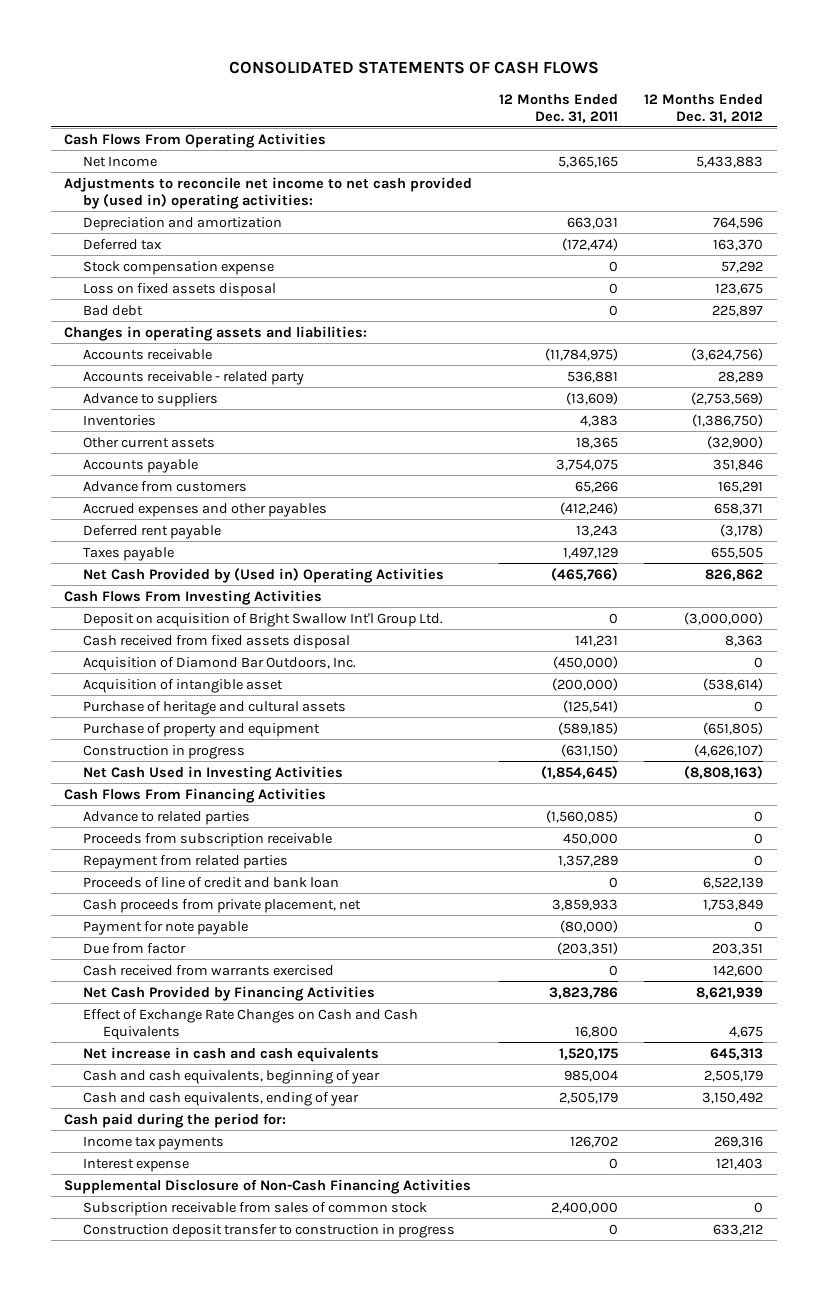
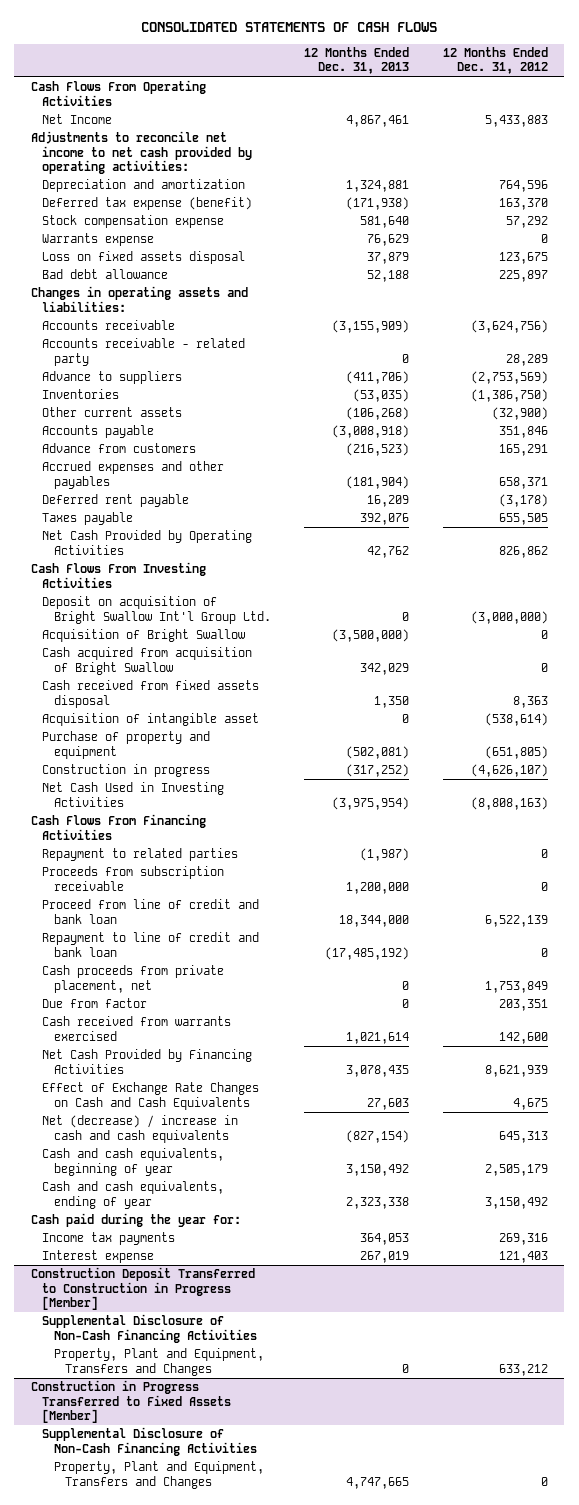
- | 12 Months Ended Dec. 31, 2011 | 12 Months Ended Dec. 31, 2012
+ | 12 Months Ended Dec. 31, 2013 | 12 Months Ended Dec. 31, 2012
- Adjustments to reconcile net income to net cash provided by (used in) operating activities:
+ Adjustments to reconcile net income to net cash provided by operating activities:
- Deferred tax | (172,474) | 163,370
+ Deferred tax expense (benefit) | (171,938) | 163,370
+ Warrants expense | 76,629 | 0
- Bad debt | 0 | 225,897
+ Bad debt allowance | 52,188 | 225,897
- Net Cash Provided by (Used in) Operating Activities | (465,766) | 826,862
+ Net Cash Provided by Operating Activities | 42,762 | 826,862
+ Acquisition of Bright Swallow | (3,500,000) | 0
+ Cash acquired from acquisition of Bright Swallow | 342,029 | 0
- Acquisition of Diamond Bar Outdoors, Inc. | (450,000) | 0
- Purchase of heritage and cultural assets | (125,541) | 0
- Advance to related parties | (1,560,085) | 0
+ Repayment to related parties | (1,987) | 0
- Repayment from related parties | 1,357,289 | 0
- Proceeds of line of credit and bank loan | 0 | 6,522,139
+ Proceed from line of credit and bank loan | 18,344,000 | 6,522,139
+ Repayment to line of credit and bank loan | (17,485,192) | 0
- Payment for note payable | (80,000) | 0
- Net increase in cash and cash equivalents | 1,520,175 | 645,313
+ Net (decrease) / increase in cash and cash equivalents | (827,154) | 645,313
- Cash paid during the period for:
+ Cash paid during the year for:
+ Construction Deposit Transferred to Construction in Progress [Member]
- Subscription receivable from sales of common stock | 2,400,000 | 0
- Construction deposit transfer to construction in progress | 0 | 633,212
+ Property, Plant and Equipment, Transfers and Changes | 0 | 633,212
+ Construction in Progress Transferred to Fixed Assets [Member]
+ Supplemental Disclosure of Non-Cash Financing Activities
+ Property, Plant and Equipment, Transfers and Changes | 4,747,665 | 0

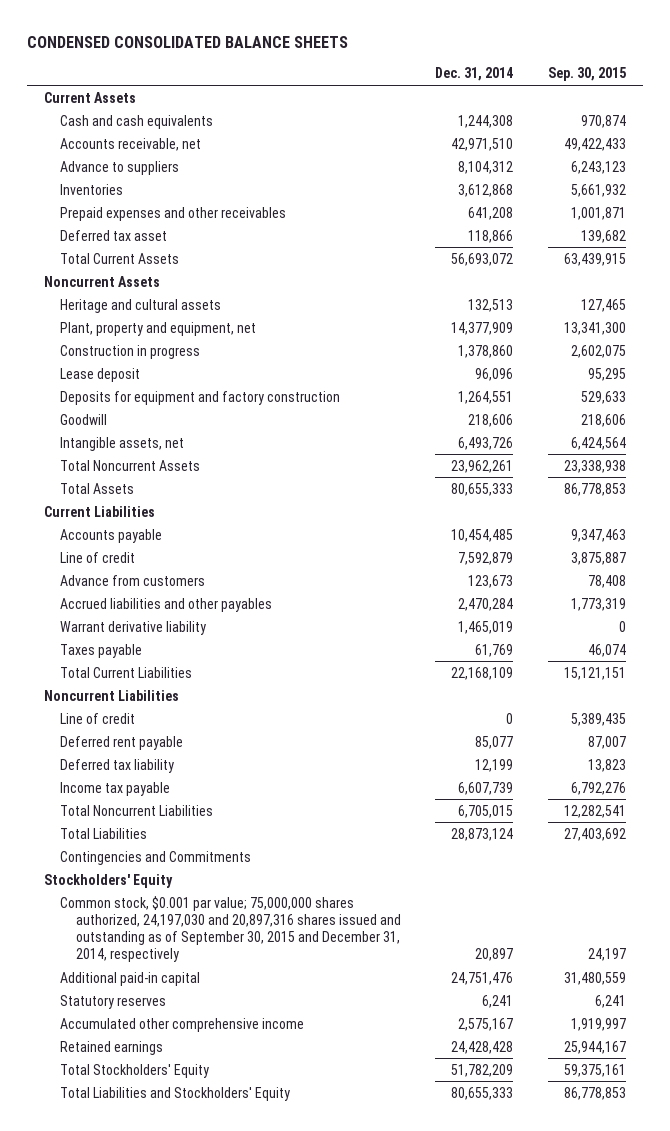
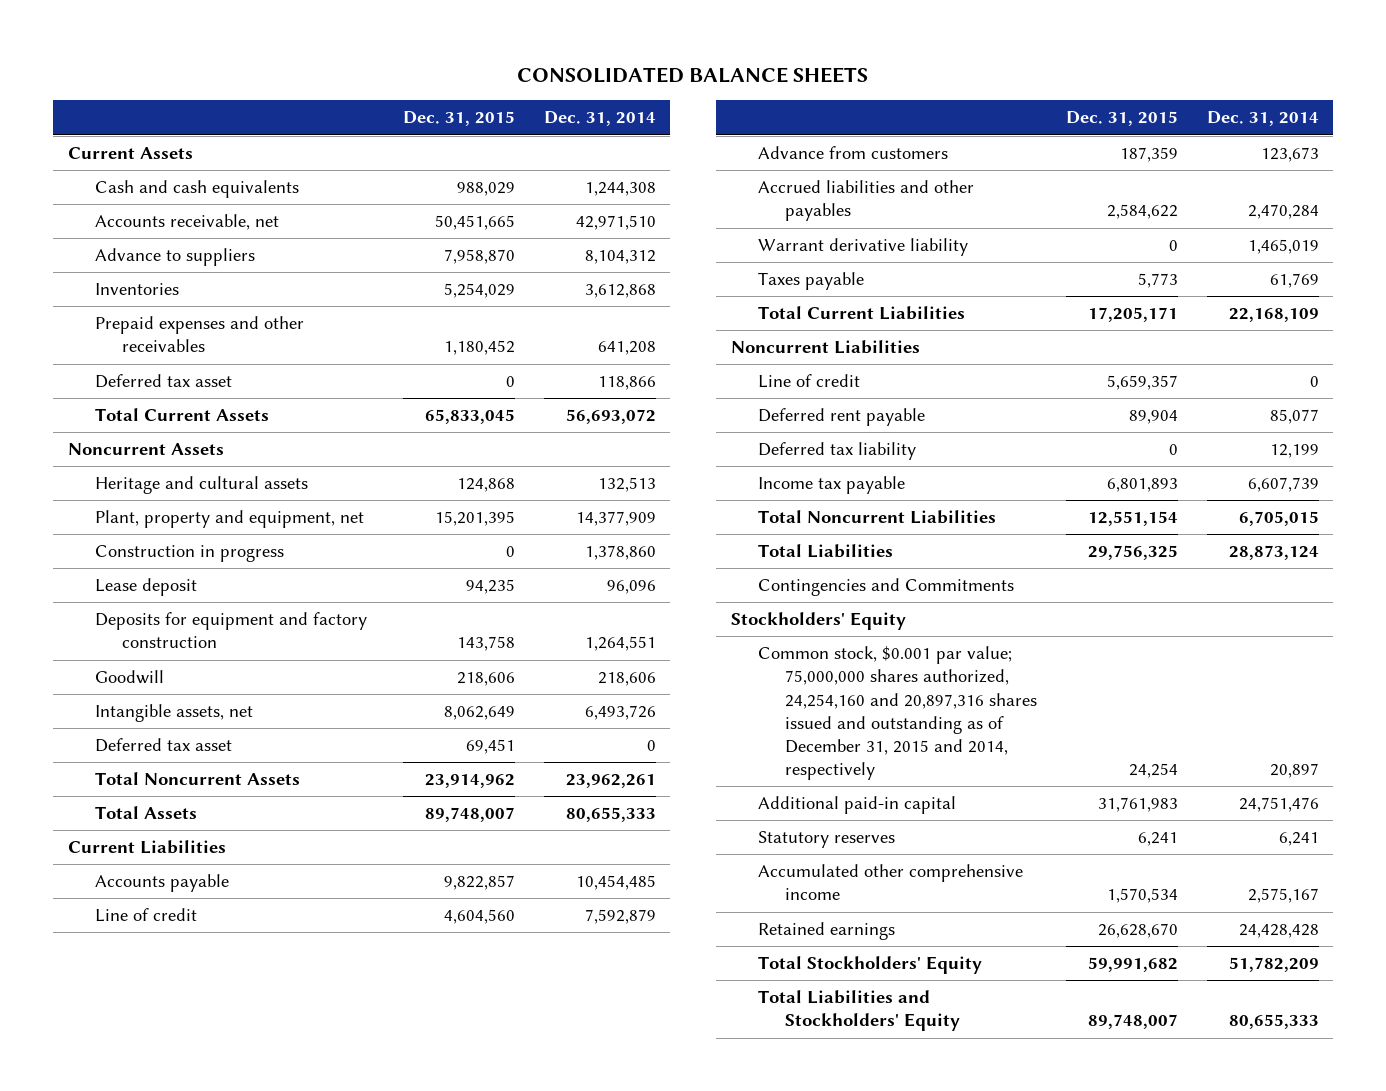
- CONDENSED CONSOLIDATED BALANCE SHEETS
+ CONSOLIDATED BALANCE SHEETS
- | Dec. 31, 2014 | Sep. 30, 2015
+ | Dec. 31, 2015 | Dec. 31, 2014
+ Deferred tax asset | 69,451 | 0
- Common stock, $0.001 par value; 75,000,000 shares authorized, 24,197,030 and 20,897,316 shares issued and outstanding as of September 30, 2015 and December 31, 2014, respectively | 20,897 | 24,197
+ Common stock, $0.001 par value; 75,000,000 shares authorized, 24,254,160 and 20,897,316 shares issued and outstanding as of December 31, 2015 and 2014, respectively | 24,254 | 20,897

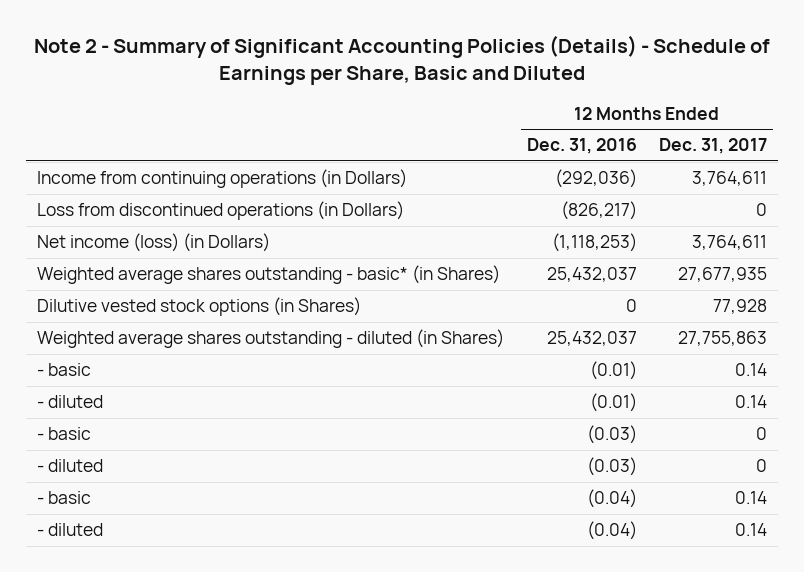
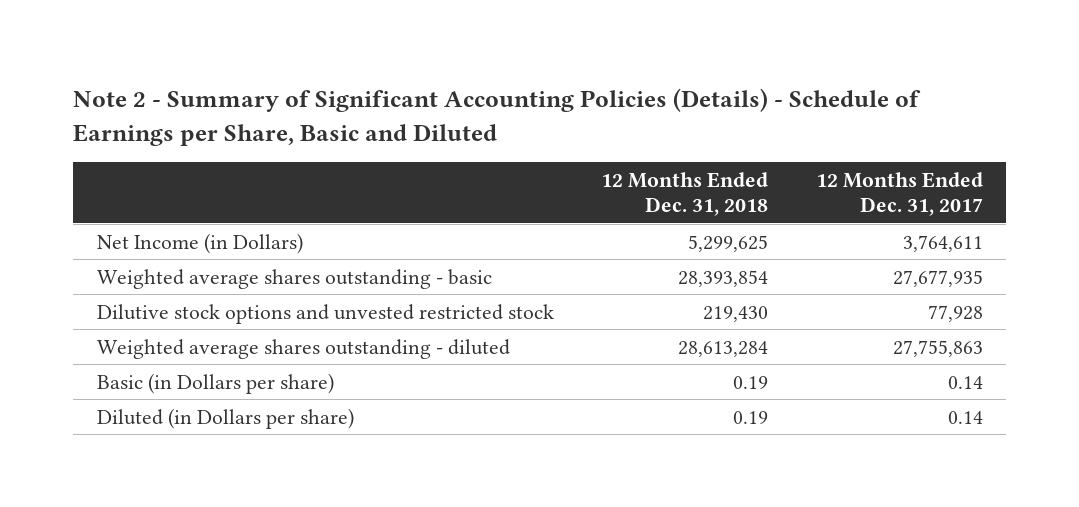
- | 12 Months Ended Dec. 31, 2016 | 12 Months Ended Dec. 31, 2017
+ | 12 Months Ended Dec. 31, 2018 | 12 Months Ended Dec. 31, 2017
- Income from continuing operations (in Dollars) | (292,036) | 3,764,611
- Loss from discontinued operations (in Dollars) | (826,217) | 0
- Net income (loss) (in Dollars) | (1,118,253) | 3,764,611
- Weighted average shares outstanding - basic* (in Shares) | 25,432,037 | 27,677,935
- Dilutive vested stock options (in Shares) | 0 | 77,928
- Weighted average shares outstanding - diluted (in Shares) | 25,432,037 | 27,755,863
- - basic | (0.01) | 0.14
- - diluted | (0.01) | 0.14
- - basic | (0.03) | 0
- - diluted | (0.03) | 0
- - basic | (0.04) | 0.14
- - diluted | (0.04) | 0.14
+ Net Income (in Dollars) | 5,299,625 | 3,764,611
+ Weighted average shares outstanding - basic | 28,393,854 | 27,677,935
+ Dilutive stock options and unvested restricted stock | 219,430 | 77,928
+ Weighted average shares outstanding - diluted | 28,613,284 | 27,755,863
+ Basic (in Dollars per share) | 0.19 | 0.14
+ Diluted (in Dollars per share) | 0.19 | 0.14

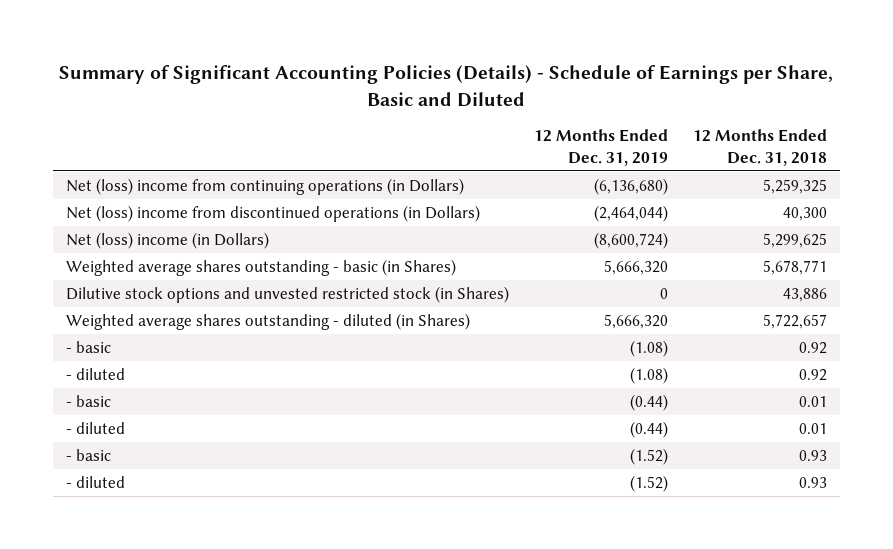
- Note 2 - Summary of Significant Accounting Policies (Details) - Schedule of Earnings per Share, Basic and Diluted
+ Summary of Significant Accounting Policies (Details) - Schedule of Earnings per Share, Basic and Diluted
- | 12 Months Ended Dec. 31, 2018 | 12 Months Ended Dec. 31, 2017
+ | 12 Months Ended Dec. 31, 2019 | 12 Months Ended Dec. 31, 2018
- Net Income (in Dollars) | 5,299,625 | 3,764,611
- Weighted average shares outstanding - basic | 28,393,854 | 27,677,935
- Dilutive stock options and unvested restricted stock | 219,430 | 77,928
- Weighted average shares outstanding - diluted | 28,613,284 | 27,755,863
- Basic (in Dollars per share) | 0.19 | 0.14
- Diluted (in Dollars per share) | 0.19 | 0.14
+ Net (loss) income from continuing operations (in Dollars) | (6,136,680) | 5,259,325
+ Net (loss) income from discontinued operations (in Dollars) | (2,464,044) | 40,300
+ Net (loss) income (in Dollars) | (8,600,724) | 5,299,625
+ Weighted average shares outstanding - basic (in Shares) | 5,666,320 | 5,678,771
+ Dilutive stock options and unvested restricted stock (in Shares) | 0 | 43,886
+ Weighted average shares outstanding - diluted (in Shares) | 5,666,320 | 5,722,657
+ - basic | (1.08) | 0.92
+ - diluted | (1.08) | 0.92
+ - basic | (0.44) | 0.01
+ - diluted | (0.44) | 0.01
+ - basic | (1.52) | 0.93
+ - diluted | (1.52) | 0.93

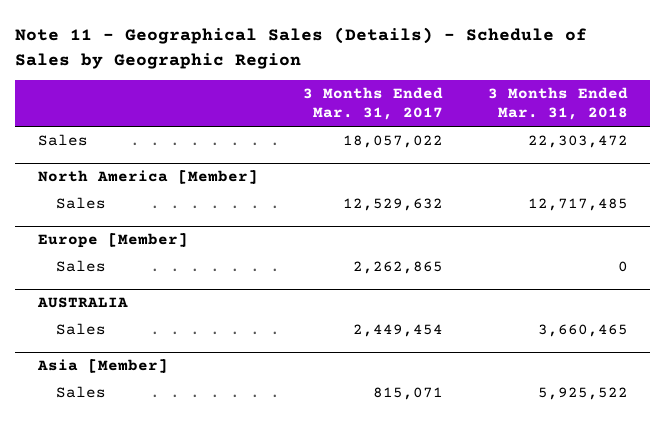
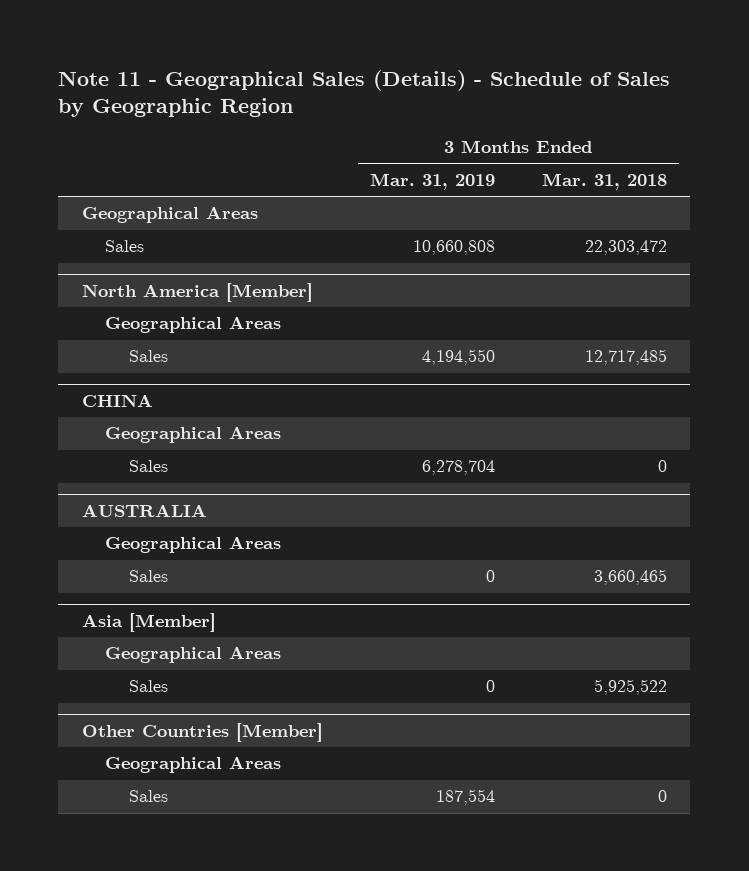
- | 3 Months Ended Mar. 31, 2017 | 3 Months Ended Mar. 31, 2018
+ | 3 Months Ended Mar. 31, 2019 | 3 Months Ended Mar. 31, 2018
+ Geographical Areas
@ North America [Member]
+ Geographical Areas
- Europe [Member]
+ CHINA
+ Geographical Areas
@ AUSTRALIA
+ Geographical Areas
@ Asia [Member]
+ Geographical Areas
+ Other Countries [Member]
+ Geographical Areas
+ Sales | 187,554 | 0

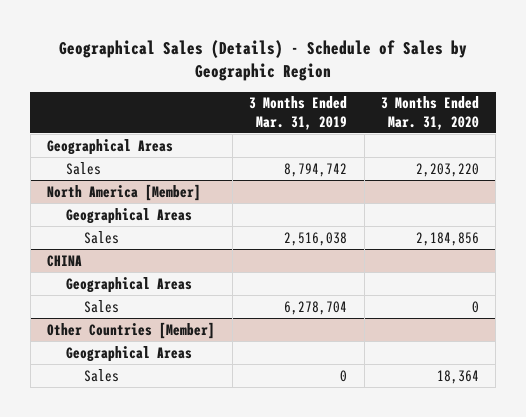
- Note 11 - Geographical Sales (Details) - Schedule of Sales by Geographic Region
+ Geographical Sales (Details) - Schedule of Sales by Geographic Region
- | 3 Months Ended Mar. 31, 2019 | 3 Months Ended Mar. 31, 2018
+ | 3 Months Ended Mar. 31, 2019 | 3 Months Ended Mar. 31, 2020
- Sales | 10,660,808 | 22,303,472
+ Sales | 8,794,742 | 2,203,220
@ North America [Member]
- Sales | 4,194,550 | 12,717,485
+ Sales | 2,516,038 | 2,184,856
- AUSTRALIA
- Geographical Areas
- Sales | 0 | 3,660,465
- Asia [Member]
- Geographical Areas
- Sales | 0 | 5,925,522
@ Other Countries [Member]
- Sales | 187,554 | 0
+ Sales | 0 | 18,364

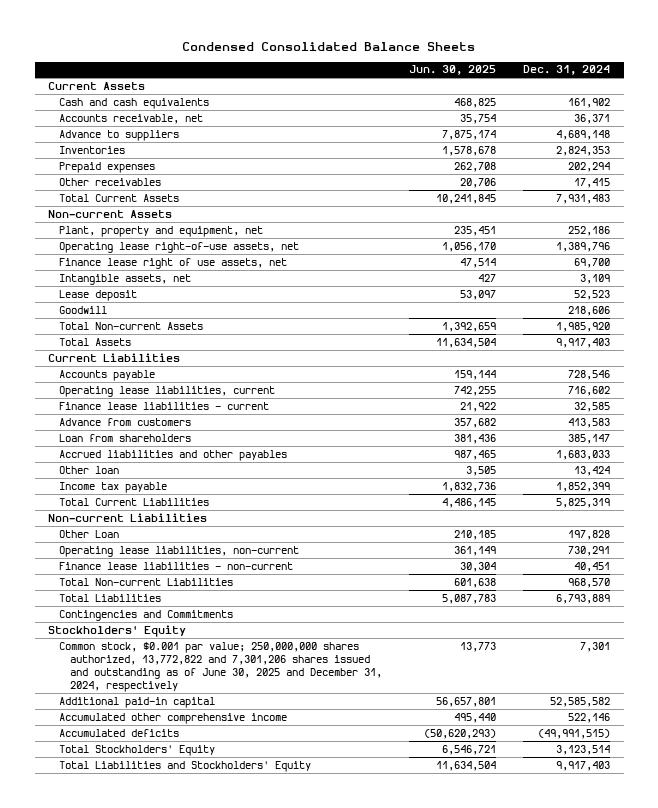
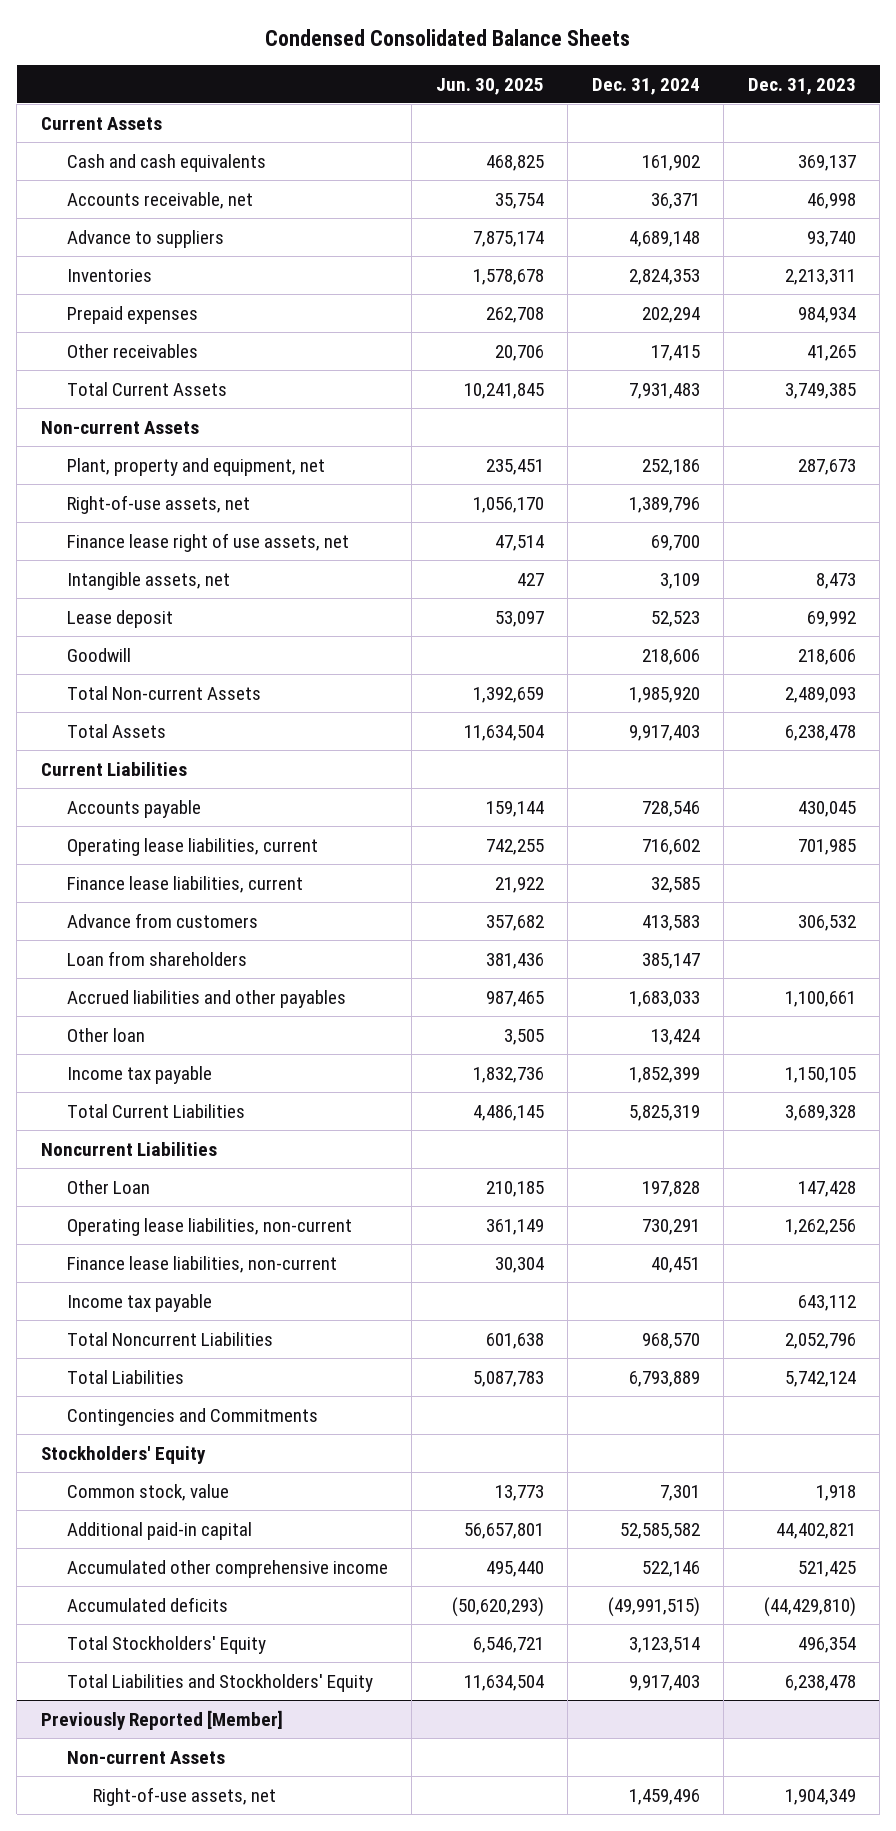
- | Jun. 30, 2025 | Dec. 31, 2024
+ | Jun. 30, 2025 | Dec. 31, 2024 | Dec. 31, 2023
- Operating lease right-of-use assets, net | 1,056,170 | 1,389,796
+ Right-of-use assets, net | 1,056,170 | 1,389,796 |
- Finance lease liabilities - current | 21,922 | 32,585
+ Finance lease liabilities, current | 21,922 | 32,585 |
- Non-current Liabilities
+ Noncurrent Liabilities
- Finance lease liabilities - non-current | 30,304 | 40,451
- Total Non-current Liabilities | 601,638 | 968,570
+ Finance lease liabilities, non-current | 30,304 | 40,451 |
+ Income tax payable | | | 643,112
+ Total Noncurrent Liabilities | 601,638 | 968,570 | 2,052,796
- Common stock, $0.001 par value; 250,000,000 shares authorized, 13,772,822 and 7,301,206 shares issued and outstanding as of June 30, 2025 and December 31, 2024, respectively | 13,773 | 7,301
+ Common stock, value | 13,773 | 7,301 | 1,918
+ Previously Reported [Member]
+ Non-current Assets
+ Right-of-use assets, net | | 1,459,496 | 1,904,349

